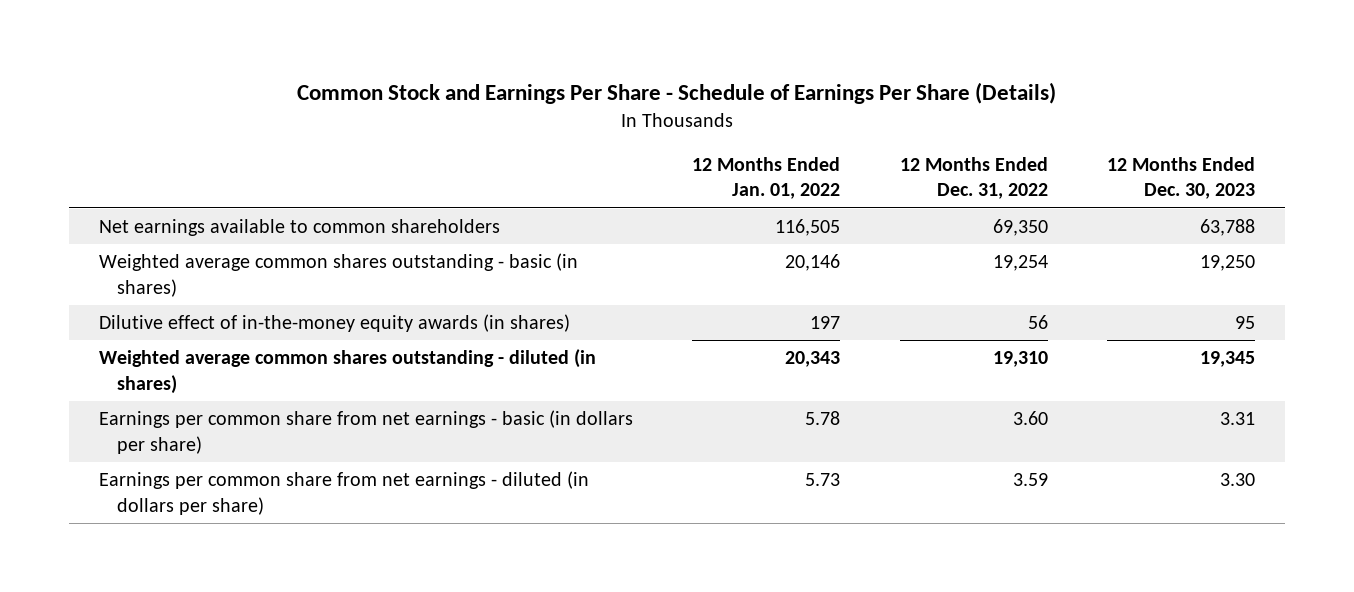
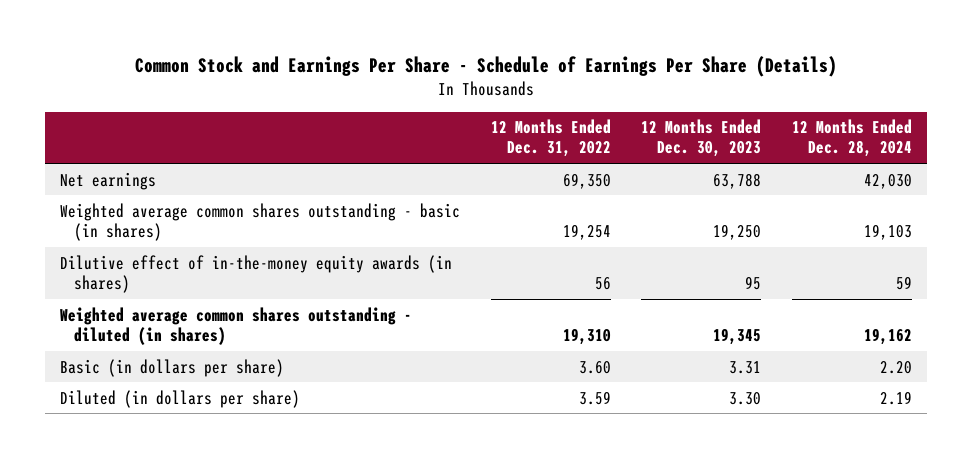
- | 12 Months Ended Jan. 01, 2022 | 12 Months Ended Dec. 31, 2022 | 12 Months Ended Dec. 30, 2023
+ | 12 Months Ended Dec. 31, 2022 | 12 Months Ended Dec. 30, 2023 | 12 Months Ended Dec. 28, 2024
- Net earnings available to common shareholders | 116,505 | 69,350 | 63,788
+ Net earnings | 69,350 | 63,788 | 42,030
- Earnings per common share from net earnings - basic (in dollars per share) | 5.78 | 3.60 | 3.31
- Earnings per common share from net earnings - diluted (in dollars per share) | 5.73 | 3.59 | 3.30
+ Basic (in dollars per share) | 3.60 | 3.31 | 2.20
+ Diluted (in dollars per share) | 3.59 | 3.30 | 2.19

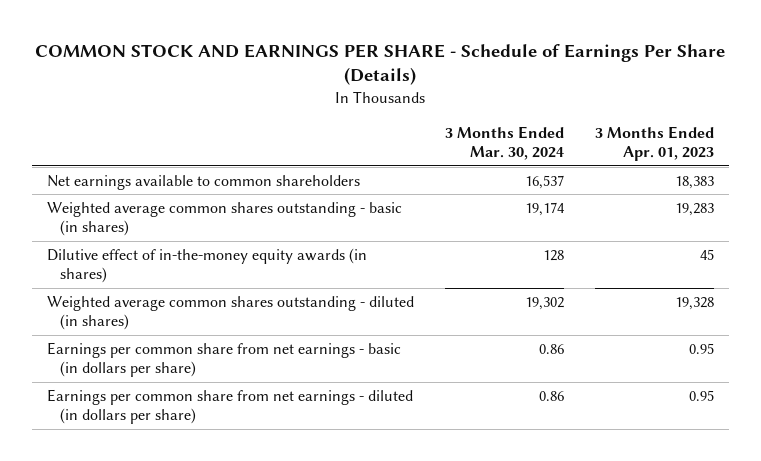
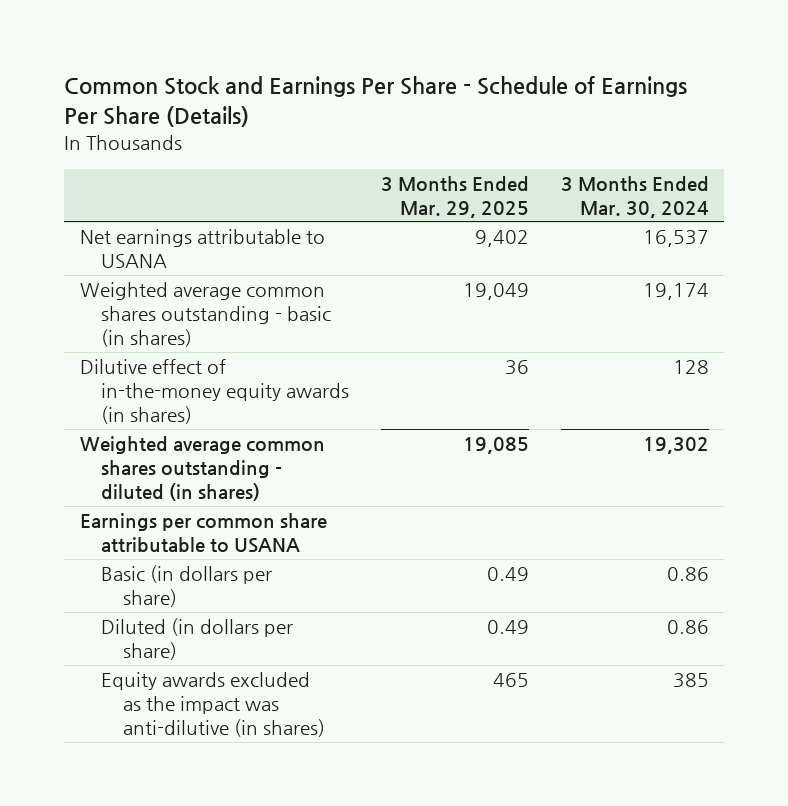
- COMMON STOCK AND EARNINGS PER SHARE - Schedule of Earnings Per Share (Details)
+ Common Stock and Earnings Per Share - Schedule of Earnings Per Share (Details)
- | 3 Months Ended Mar. 30, 2024 | 3 Months Ended Apr. 01, 2023
+ | 3 Months Ended Mar. 29, 2025 | 3 Months Ended Mar. 30, 2024
- Net earnings available to common shareholders | 16,537 | 18,383
+ Net earnings attributable to USANA | 9,402 | 16,537
- Earnings per common share from net earnings - basic (in dollars per share) | 0.86 | 0.95
- Earnings per common share from net earnings - diluted (in dollars per share) | 0.86 | 0.95
+ Earnings per common share attributable to USANA
+ Basic (in dollars per share) | 0.49 | 0.86
+ Diluted (in dollars per share) | 0.49 | 0.86
+ Equity awards excluded as the impact was anti-dilutive (in shares) | 465 | 385

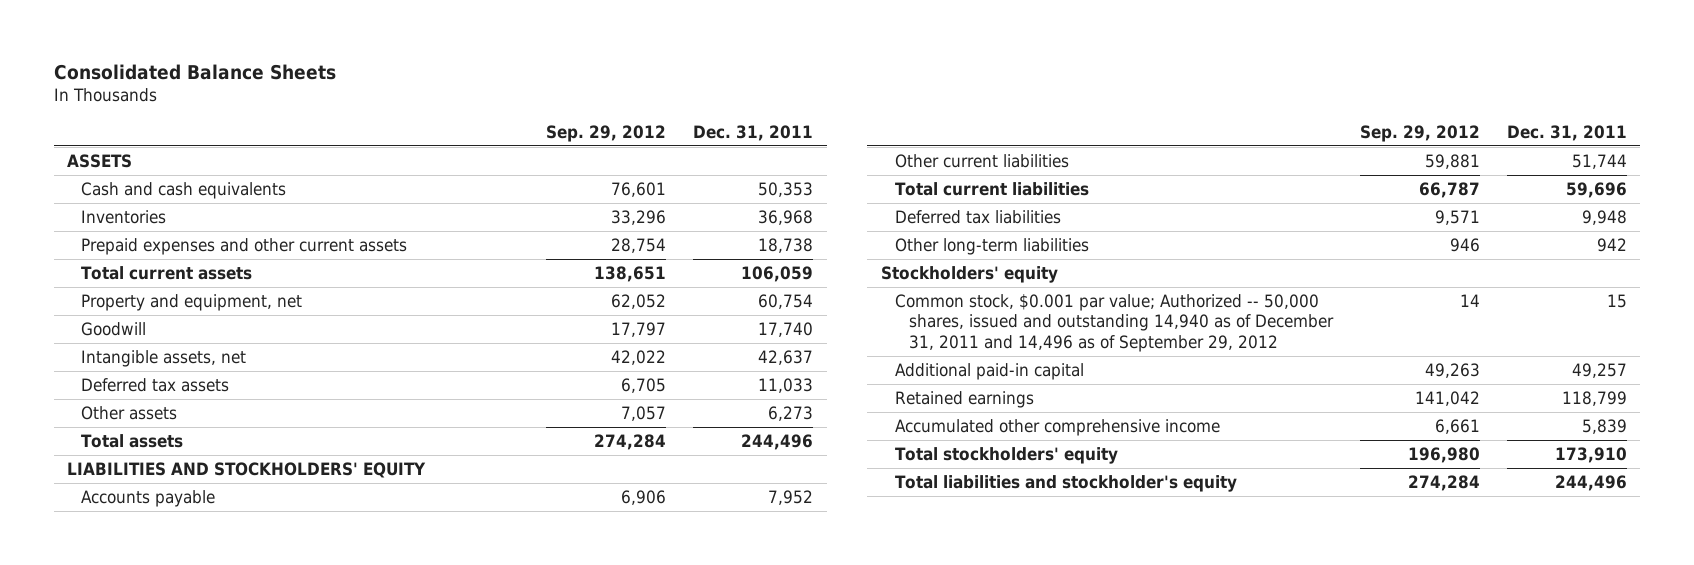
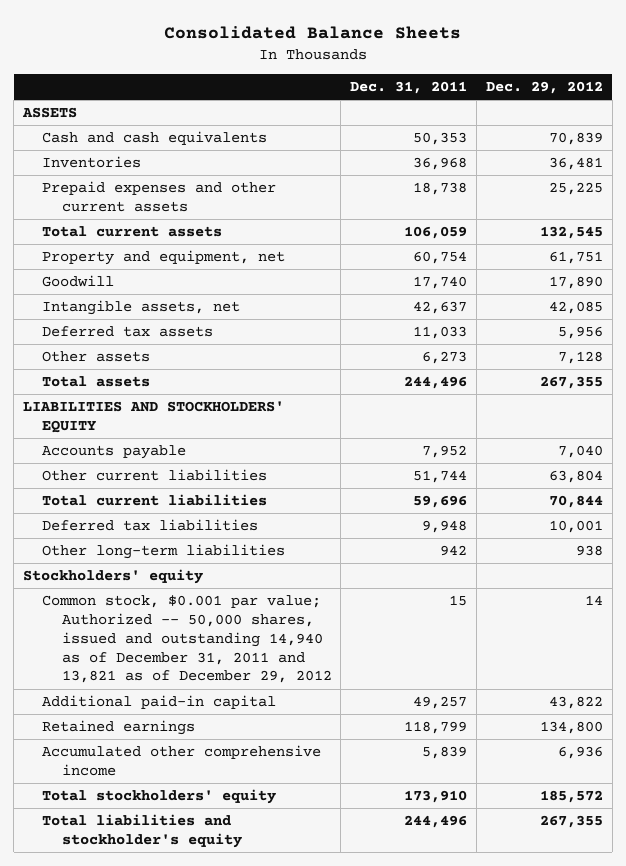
- | Sep. 29, 2012 | Dec. 31, 2011
+ | Dec. 31, 2011 | Dec. 29, 2012
- Common stock, $0.001 par value; Authorized -- 50,000 shares, issued and outstanding 14,940 as of December 31, 2011 and 14,496 as of September 29, 2012 | 14 | 15
+ Common stock, $0.001 par value; Authorized -- 50,000 shares, issued and outstanding 14,940 as of December 31, 2011 and 13,821 as of December 29, 2012 | 15 | 14

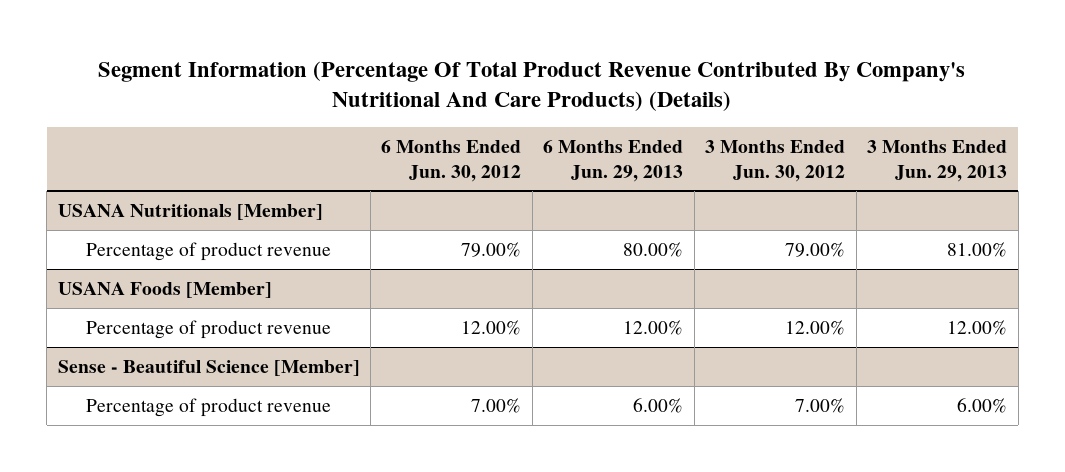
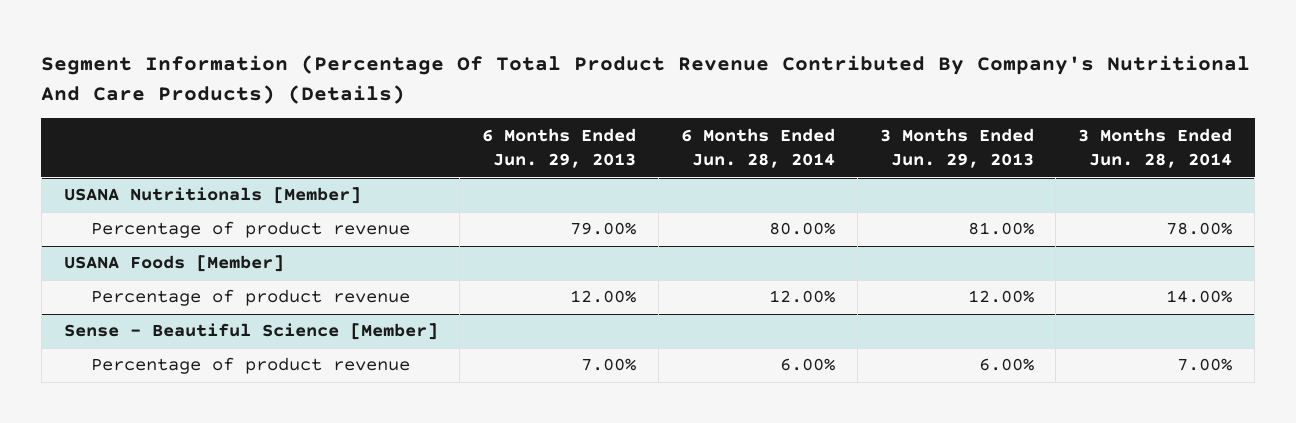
- | 6 Months Ended Jun. 30, 2012 | 6 Months Ended Jun. 29, 2013 | 3 Months Ended Jun. 30, 2012 | 3 Months Ended Jun. 29, 2013
+ | 6 Months Ended Jun. 29, 2013 | 6 Months Ended Jun. 28, 2014 | 3 Months Ended Jun. 29, 2013 | 3 Months Ended Jun. 28, 2014
@ USANA Nutritionals [Member]
- Percentage of product revenue | 79.00% | 80.00% | 79.00% | 81.00%
+ Percentage of product revenue | 79.00% | 80.00% | 81.00% | 78.00%
@ Sense - Beautiful Science [Member]
- Percentage of product revenue | 7.00% | 6.00% | 7.00% | 6.00%
+ Percentage of product revenue | 7.00% | 6.00% | 6.00% | 7.00%

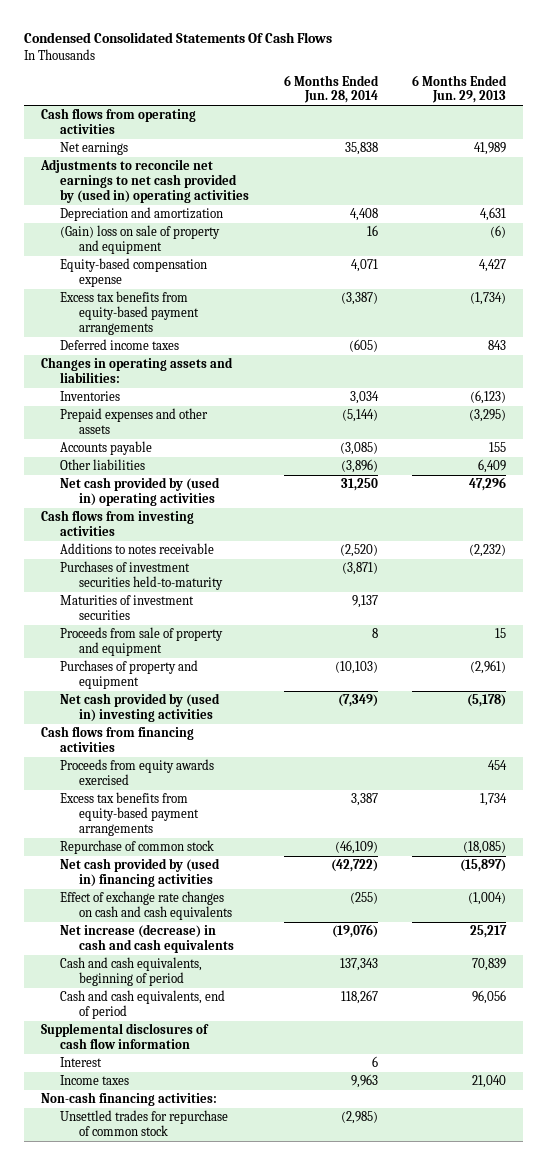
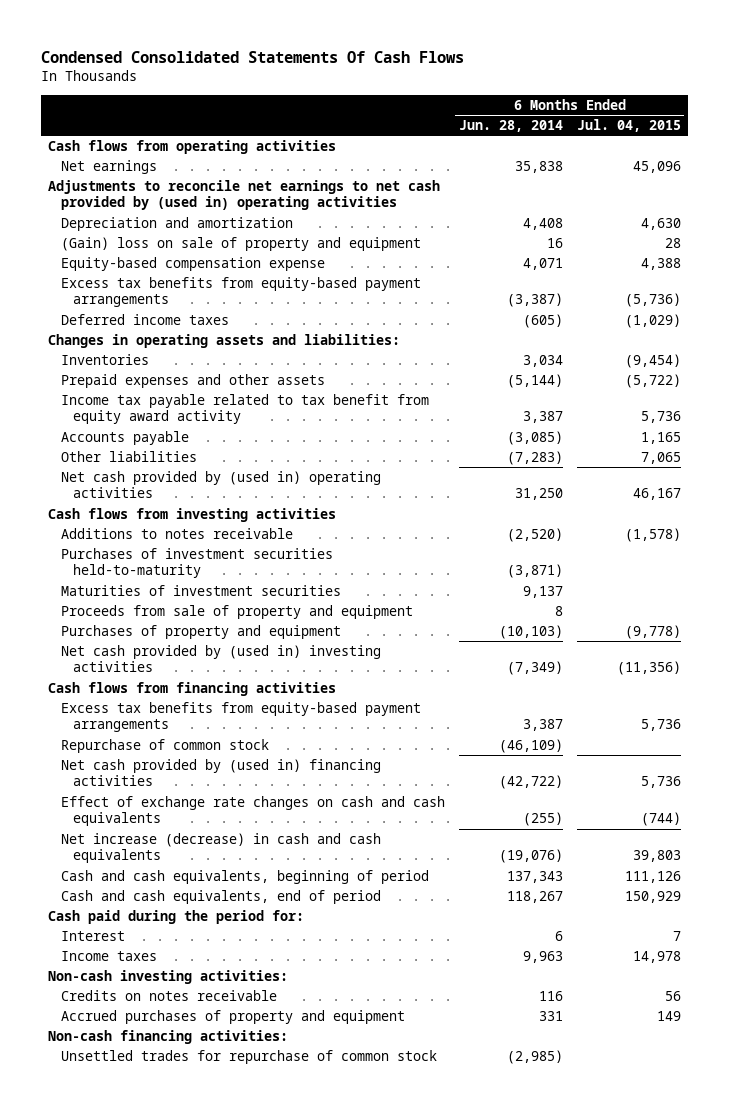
- | 6 Months Ended Jun. 28, 2014 | 6 Months Ended Jun. 29, 2013
+ | 6 Months Ended Jun. 28, 2014 | 6 Months Ended Jul. 04, 2015
+ Income tax payable related to tax benefit from equity award activity | 3,387 | 5,736
- Other liabilities | (3,896) | 6,409
+ Other liabilities | (7,283) | 7,065
- Proceeds from equity awards exercised | | 454
- Supplemental disclosures of cash flow information
+ Cash paid during the period for:
+ Non-cash investing activities:
+ Credits on notes receivable | 116 | 56
+ Accrued purchases of property and equipment | 331 | 149

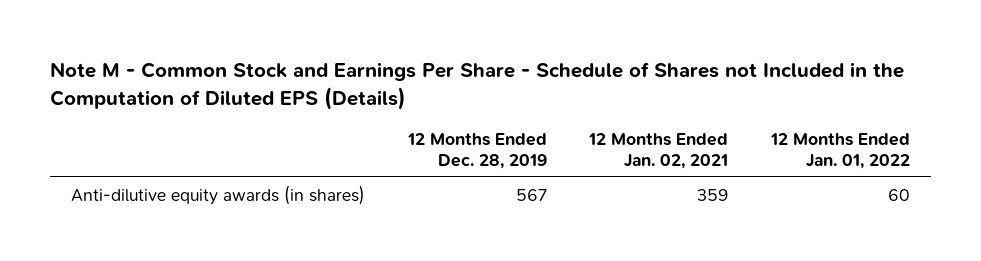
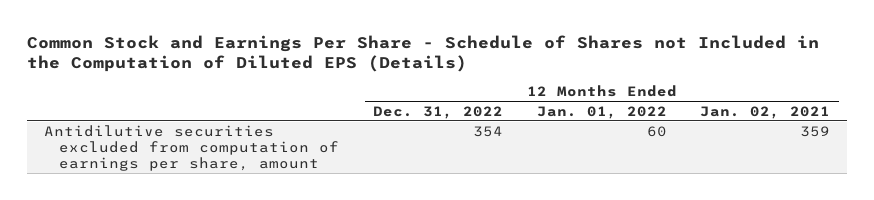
- Note M - Common Stock and Earnings Per Share - Schedule of Shares not Included in the Computation of Diluted EPS (Details)
+ Common Stock and Earnings Per Share - Schedule of Shares not Included in the Computation of Diluted EPS (Details)
- | 12 Months Ended Dec. 28, 2019 | 12 Months Ended Jan. 02, 2021 | 12 Months Ended Jan. 01, 2022
+ | 12 Months Ended Dec. 31, 2022 | 12 Months Ended Jan. 01, 2022 | 12 Months Ended Jan. 02, 2021
- Anti-dilutive equity awards (in shares) | 567 | 359 | 60
+ Antidilutive securities excluded from computation of earnings per share, amount | 354 | 60 | 359

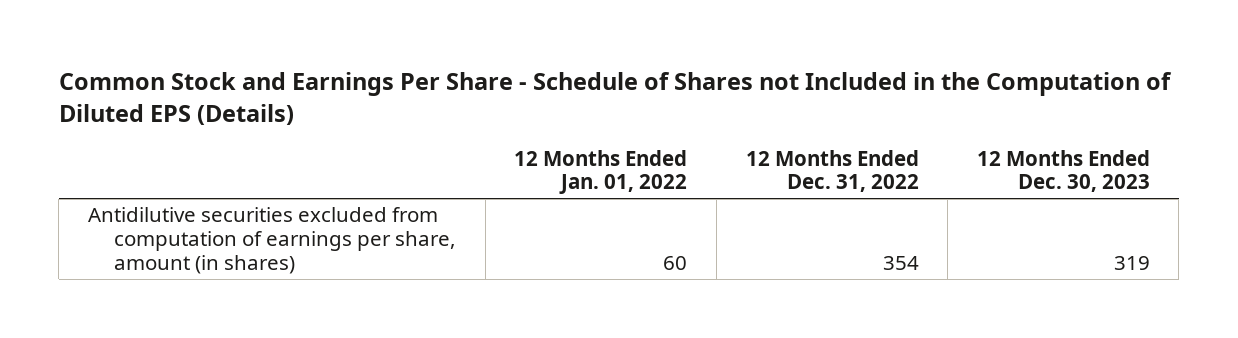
- | 12 Months Ended Dec. 31, 2022 | 12 Months Ended Jan. 01, 2022 | 12 Months Ended Jan. 02, 2021
+ | 12 Months Ended Jan. 01, 2022 | 12 Months Ended Dec. 31, 2022 | 12 Months Ended Dec. 30, 2023
- Antidilutive securities excluded from computation of earnings per share, amount | 354 | 60 | 359
+ Antidilutive securities excluded from computation of earnings per share, amount (in shares) | 60 | 354 | 319

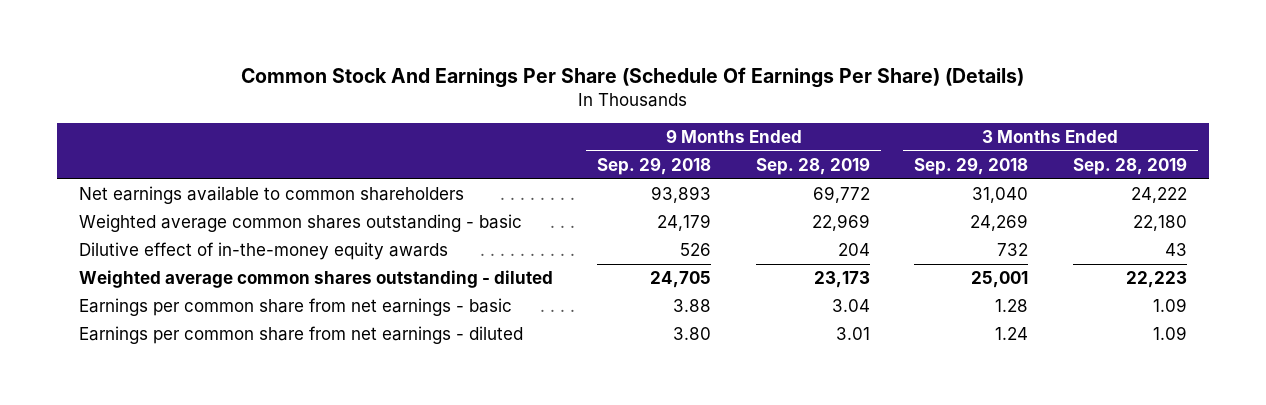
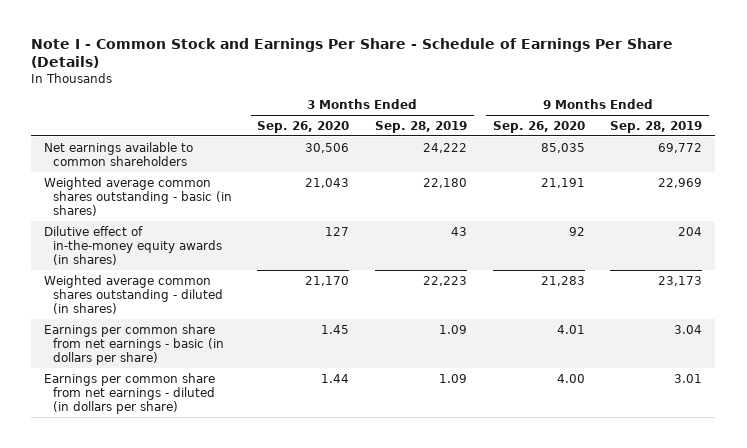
- Common Stock And Earnings Per Share (Schedule Of Earnings Per Share) (Details)
+ Note I - Common Stock and Earnings Per Share - Schedule of Earnings Per Share (Details)
- | 9 Months Ended Sep. 29, 2018 | 9 Months Ended Sep. 28, 2019 | 3 Months Ended Sep. 29, 2018 | 3 Months Ended Sep. 28, 2019
+ | 3 Months Ended Sep. 26, 2020 | 3 Months Ended Sep. 28, 2019 | 9 Months Ended Sep. 26, 2020 | 9 Months Ended Sep. 28, 2019
- Weighted average common shares outstanding - basic | 24,179 | 22,969 | 24,269 | 22,180
- Dilutive effect of in-the-money equity awards | 526 | 204 | 732 | 43
- Weighted average common shares outstanding - diluted | 24,705 | 23,173 | 25,001 | 22,223
- Earnings per common share from net earnings - basic | 3.88 | 3.04 | 1.28 | 1.09
- Earnings per common share from net earnings - diluted | 3.80 | 3.01 | 1.24 | 1.09
+ Weighted average common shares outstanding - basic (in shares) | 21,043 | 22,180 | 21,191 | 22,969
+ Dilutive effect of in-the-money equity awards (in shares) | 127 | 43 | 92 | 204
+ Weighted average common shares outstanding - diluted (in shares) | 21,170 | 22,223 | 21,283 | 23,173
+ Earnings per common share from net earnings - basic (in dollars per share) | 1.45 | 1.09 | 4.01 | 3.04
+ Earnings per common share from net earnings - diluted (in dollars per share) | 1.44 | 1.09 | 4.00 | 3.01

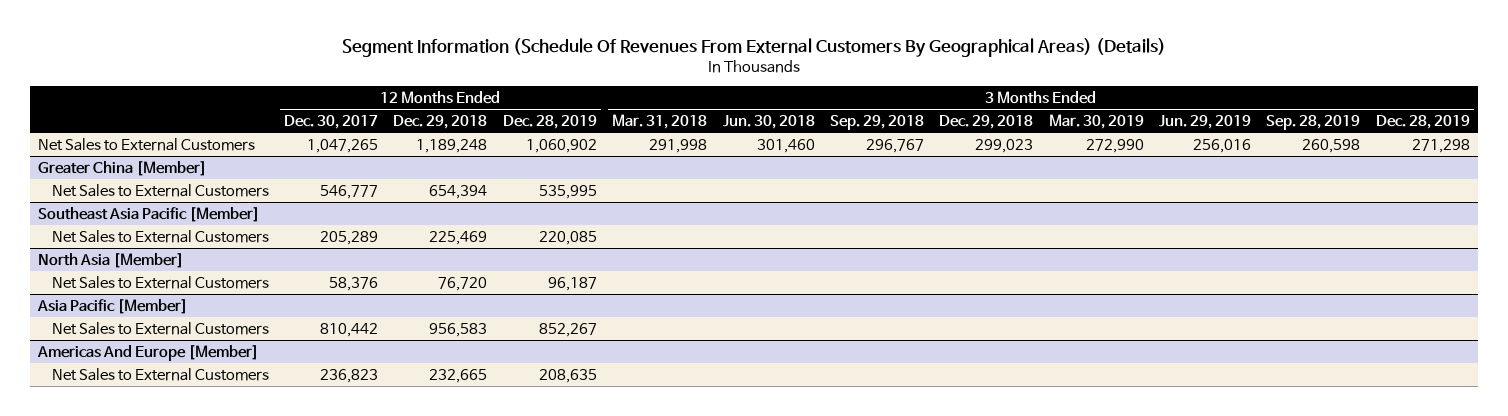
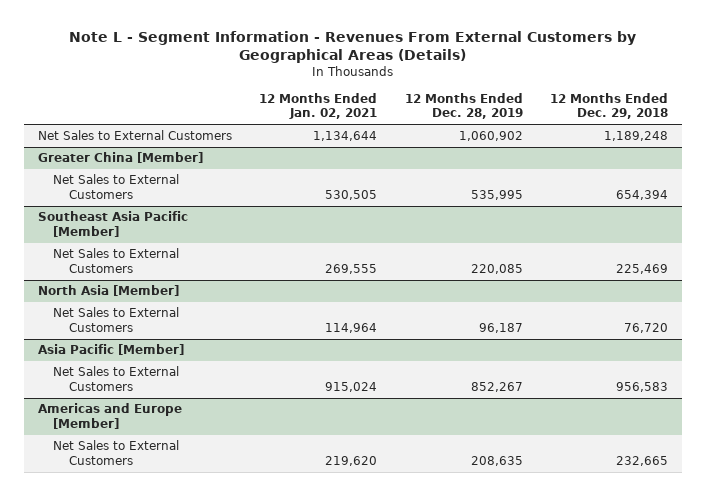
- Segment Information (Schedule Of Revenues From External Customers By Geographical Areas) (Details)
+ Note L - Segment Information - Revenues From External Customers by Geographical Areas (Details)
- | 12 Months Ended Dec. 30, 2017 | 12 Months Ended Dec. 29, 2018 | 12 Months Ended Dec. 28, 2019 | 3 Months Ended Mar. 31, 2018 | 3 Months Ended Jun. 30, 2018 | 3 Months Ended Sep. 29, 2018 | 3 Months Ended Dec. 29, 2018 | 3 Months Ended Mar. 30, 2019 | 3 Months Ended Jun. 29, 2019 | 3 Months Ended Sep. 28, 2019 | 3 Months Ended Dec. 28, 2019
+ | 12 Months Ended Jan. 02, 2021 | 12 Months Ended Dec. 28, 2019 | 12 Months Ended Dec. 29, 2018
- Americas And Europe [Member]
+ Americas and Europe [Member]

